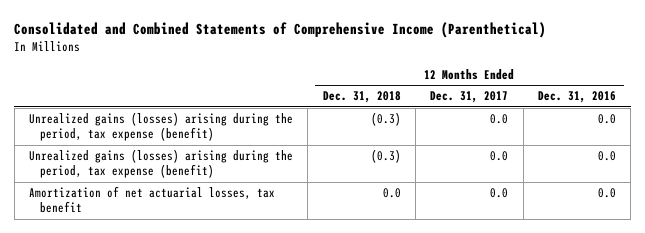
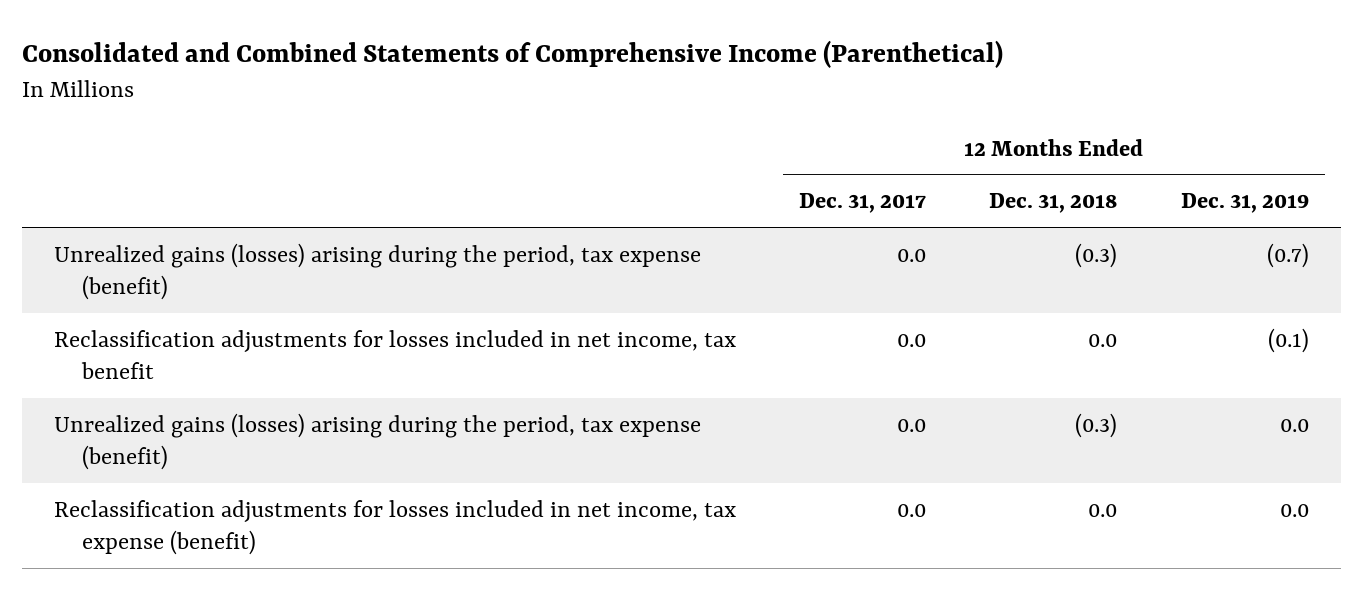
- | 12 Months Ended Dec. 31, 2018 | 12 Months Ended Dec. 31, 2017 | 12 Months Ended Dec. 31, 2016
+ | 12 Months Ended Dec. 31, 2017 | 12 Months Ended Dec. 31, 2018 | 12 Months Ended Dec. 31, 2019
+ Reclassification adjustments for losses included in net income, tax benefit | 0.0 | 0.0 | (0.1)
- Amortization of net actuarial losses, tax benefit | 0.0 | 0.0 | 0.0
+ Reclassification adjustments for losses included in net income, tax expense (benefit) | 0.0 | 0.0 | 0.0

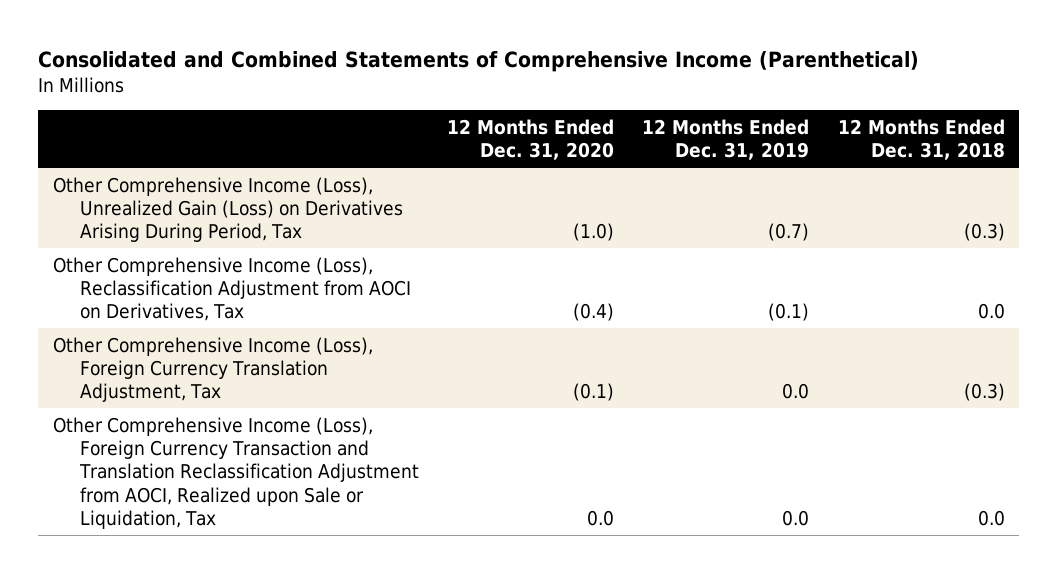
- | 12 Months Ended Dec. 31, 2017 | 12 Months Ended Dec. 31, 2018 | 12 Months Ended Dec. 31, 2019
+ | 12 Months Ended Dec. 31, 2020 | 12 Months Ended Dec. 31, 2019 | 12 Months Ended Dec. 31, 2018
- Unrealized gains (losses) arising during the period, tax expense (benefit) | 0.0 | (0.3) | (0.7)
- Reclassification adjustments for losses included in net income, tax benefit | 0.0 | 0.0 | (0.1)
- Unrealized gains (losses) arising during the period, tax expense (benefit) | 0.0 | (0.3) | 0.0
- Reclassification adjustments for losses included in net income, tax expense (benefit) | 0.0 | 0.0 | 0.0
+ Other Comprehensive Income (Loss), Unrealized Gain (Loss) on Derivatives Arising During Period, Tax | (1.0) | (0.7) | (0.3)
+ Other Comprehensive Income (Loss), Reclassification Adjustment from AOCI on Derivatives, Tax | (0.4) | (0.1) | 0.0
+ Other Comprehensive Income (Loss), Foreign Currency Translation Adjustment, Tax | (0.1) | 0.0 | (0.3)
+ Other Comprehensive Income (Loss), Foreign Currency Transaction and Translation Reclassification Adjustment from AOCI, Realized upon Sale or Liquidation, Tax | 0.0 | 0.0 | 0.0

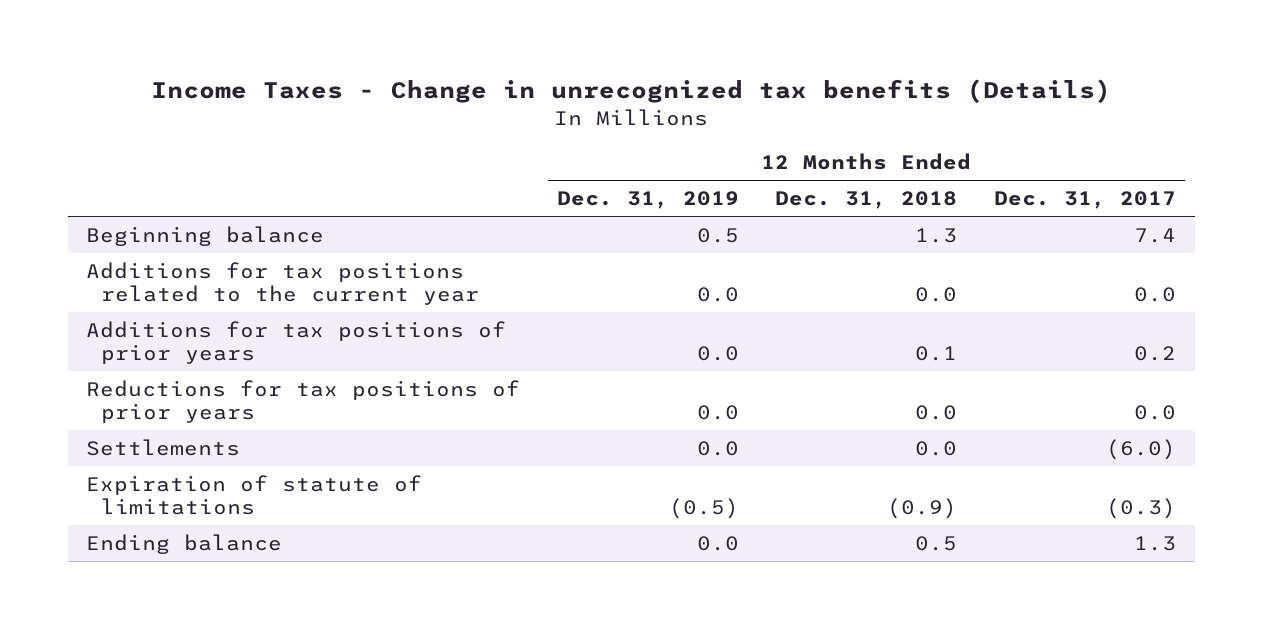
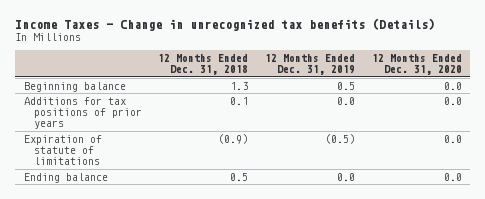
- | 12 Months Ended Dec. 31, 2019 | 12 Months Ended Dec. 31, 2018 | 12 Months Ended Dec. 31, 2017
+ | 12 Months Ended Dec. 31, 2018 | 12 Months Ended Dec. 31, 2019 | 12 Months Ended Dec. 31, 2020
- Additions for tax positions related to the current year | 0.0 | 0.0 | 0.0
- Reductions for tax positions of prior years | 0.0 | 0.0 | 0.0
- Settlements | 0.0 | 0.0 | (6.0)

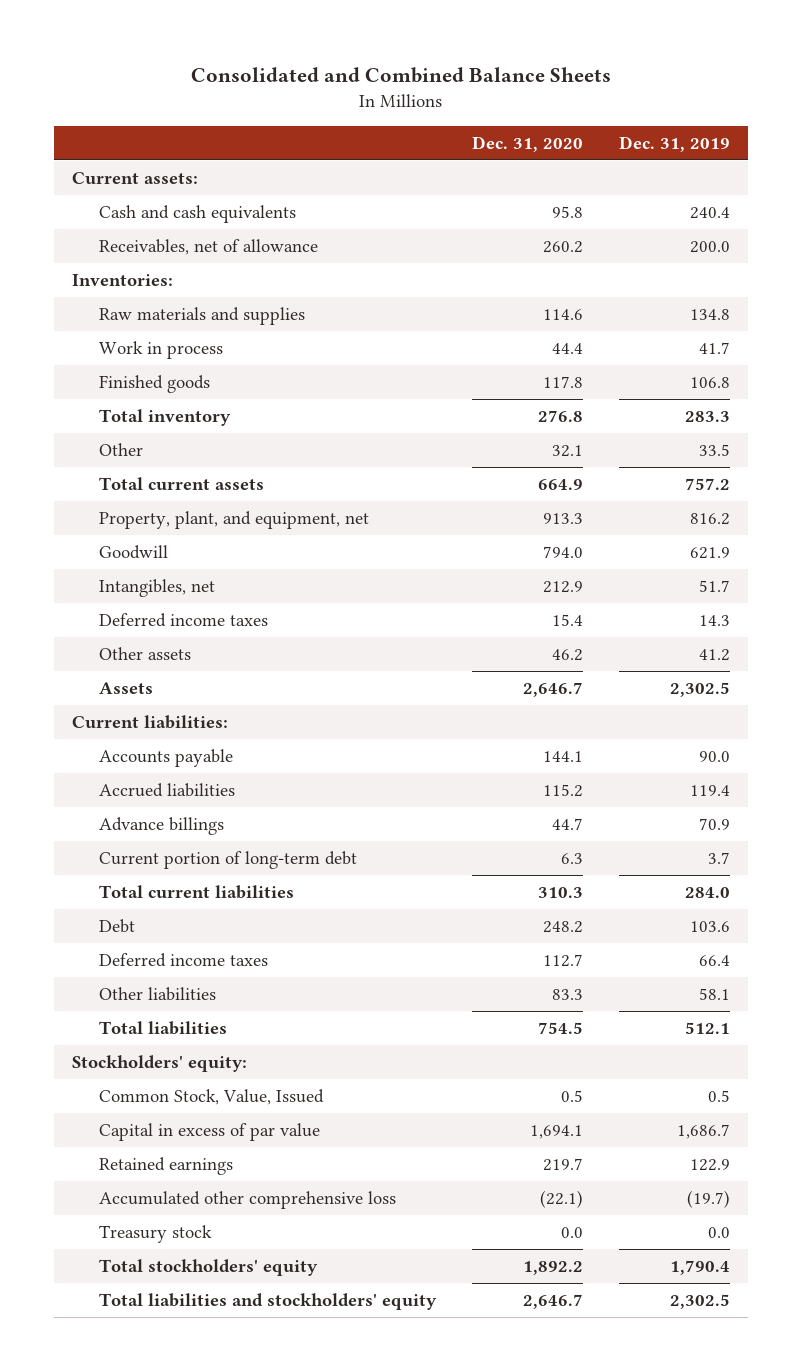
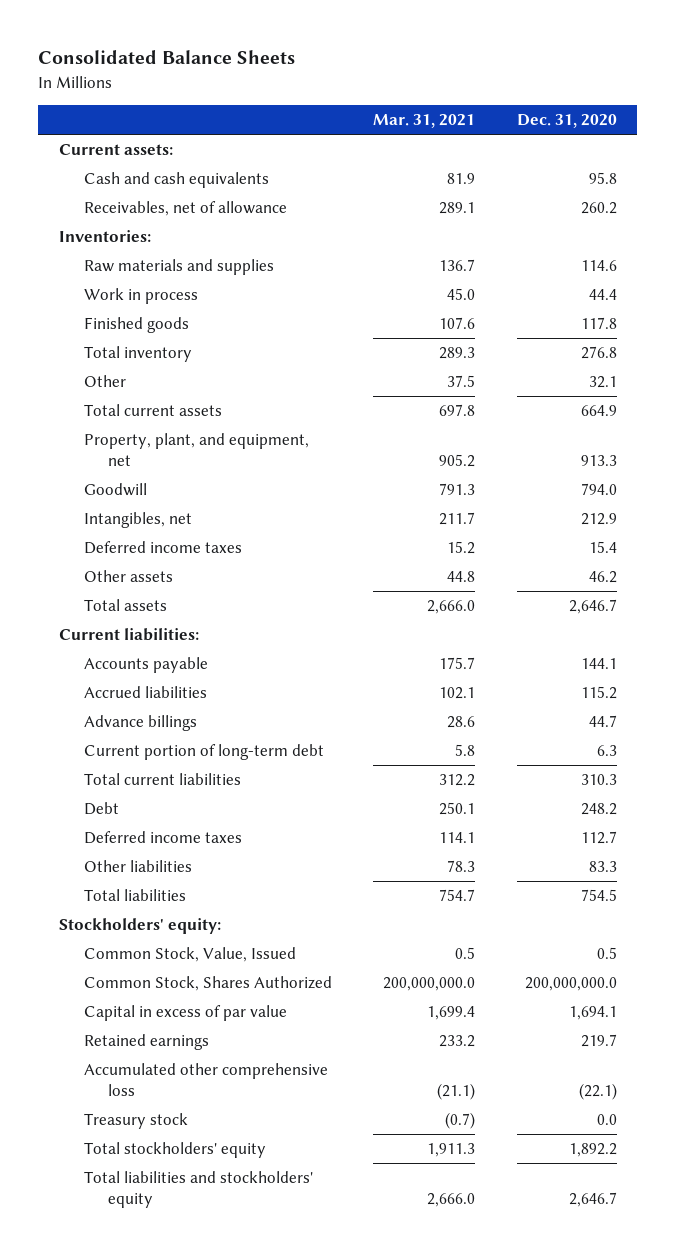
- Consolidated and Combined Balance Sheets
+ Consolidated Balance Sheets
- | Dec. 31, 2020 | Dec. 31, 2019
+ | Mar. 31, 2021 | Dec. 31, 2020
- Assets | 2,646.7 | 2,302.5
+ Total assets | 2,666.0 | 2,646.7
+ Common Stock, Shares Authorized | 200,000,000.0 | 200,000,000.0

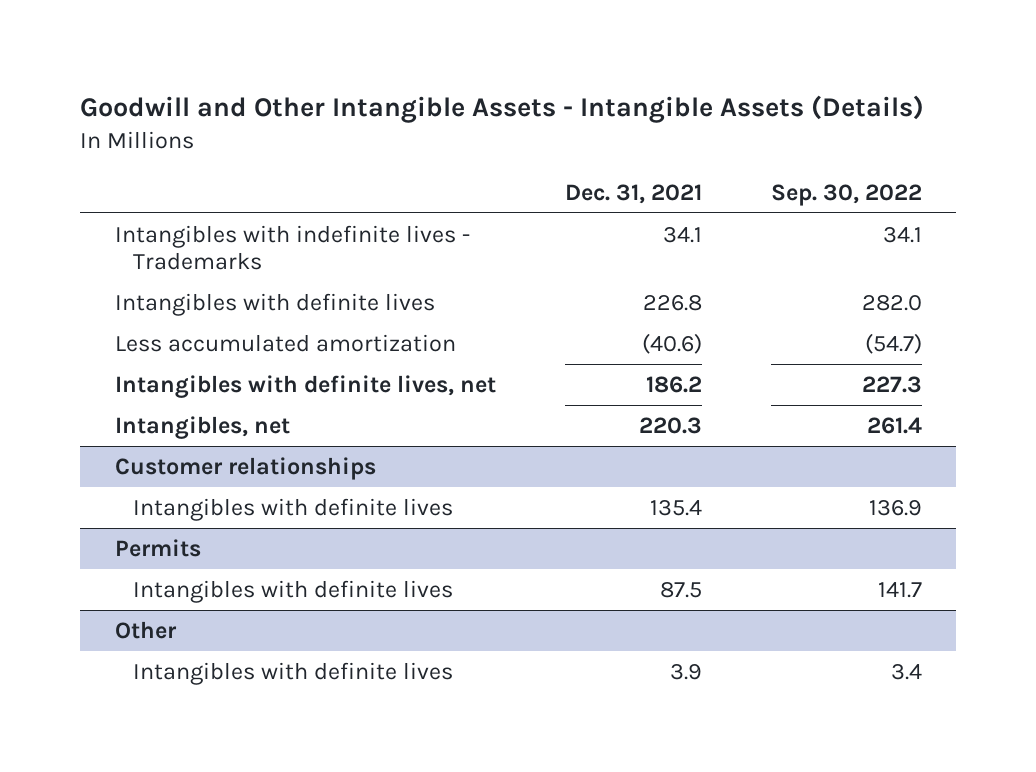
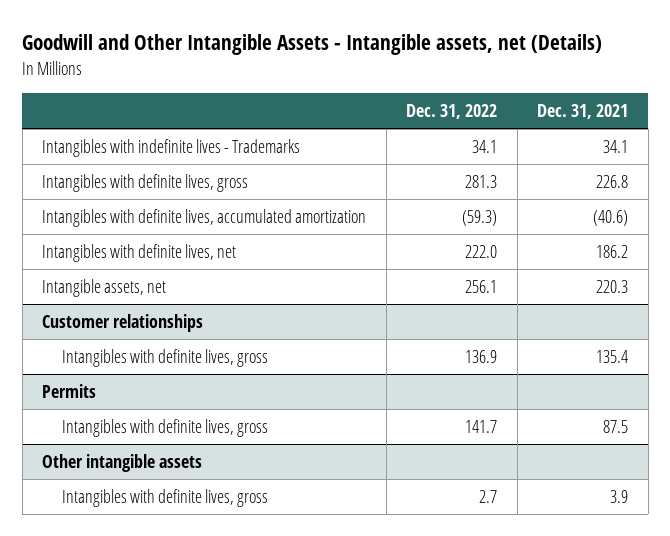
- Goodwill and Other Intangible Assets - Intangible Assets (Details)
+ Goodwill and Other Intangible Assets - Intangible assets, net (Details)
- | Dec. 31, 2021 | Sep. 30, 2022
+ | Dec. 31, 2022 | Dec. 31, 2021
- Intangibles with definite lives | 226.8 | 282.0
- Less accumulated amortization | (40.6) | (54.7)
+ Intangibles with definite lives, gross | 281.3 | 226.8
+ Intangibles with definite lives, accumulated amortization | (59.3) | (40.6)
- Intangibles, net | 220.3 | 261.4
+ Intangible assets, net | 256.1 | 220.3
@ Customer relationships
- Intangibles with definite lives | 135.4 | 136.9
+ Intangibles with definite lives, gross | 136.9 | 135.4
@ Permits
- Intangibles with definite lives | 87.5 | 141.7
- Other
- Intangibles with definite lives | 3.9 | 3.4
@ Permits
+ Intangibles with definite lives, gross | 141.7 | 87.5
+ Other intangible assets
+ Intangibles with definite lives, gross | 2.7 | 3.9

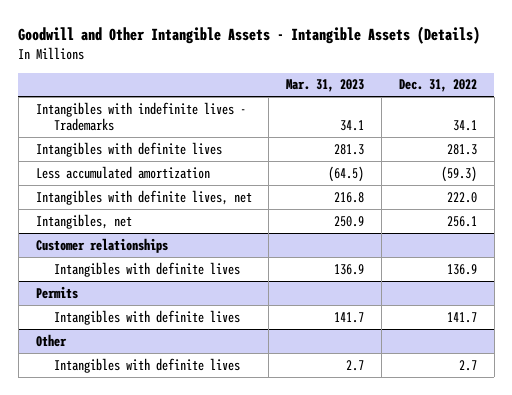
- Goodwill and Other Intangible Assets - Intangible assets, net (Details)
+ Goodwill and Other Intangible Assets - Intangible Assets (Details)
- | Dec. 31, 2022 | Dec. 31, 2021
+ | Mar. 31, 2023 | Dec. 31, 2022
- Intangibles with definite lives, gross | 281.3 | 226.8
- Intangibles with definite lives, accumulated amortization | (59.3) | (40.6)
+ Intangibles with definite lives | 281.3 | 281.3
+ Less accumulated amortization | (64.5) | (59.3)
- Intangible assets, net | 256.1 | 220.3
+ Intangibles, net | 250.9 | 256.1
@ Customer relationships
- Intangibles with definite lives, gross | 136.9 | 135.4
+ Intangibles with definite lives | 136.9 | 136.9
@ Permits
- Intangibles with definite lives, gross | 141.7 | 87.5
- Other intangible assets
- Intangibles with definite lives, gross | 2.7 | 3.9
@ Permits
+ Intangibles with definite lives | 141.7 | 141.7
+ Other
+ Intangibles with definite lives | 2.7 | 2.7

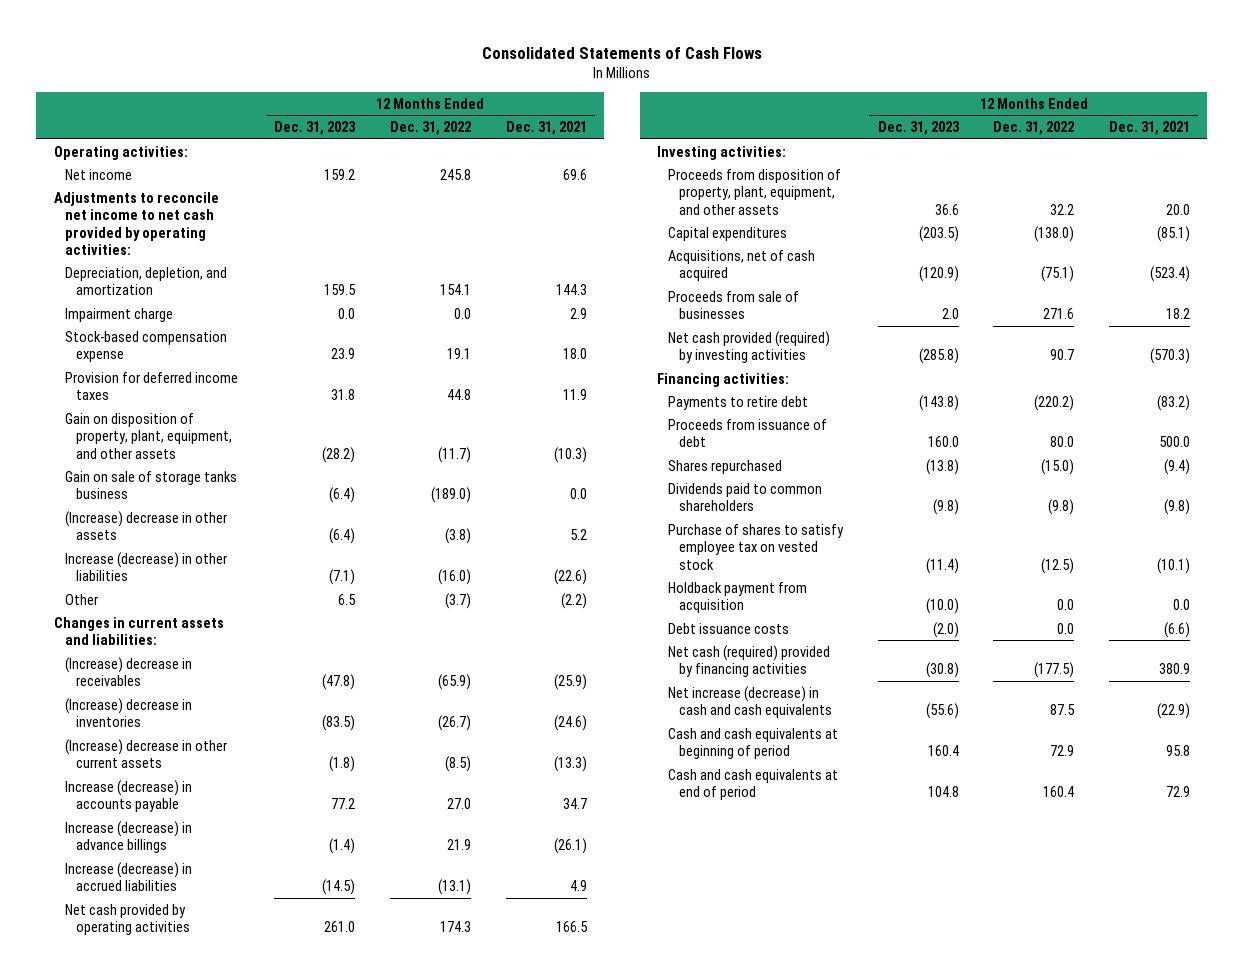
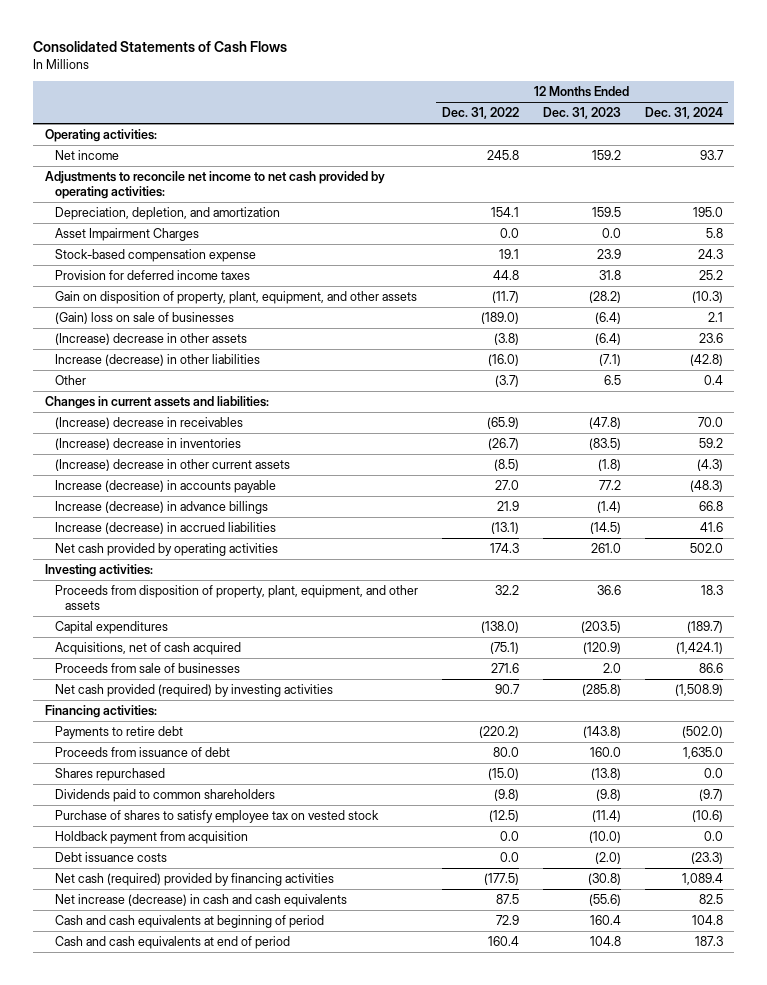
- | 12 Months Ended Dec. 31, 2023 | 12 Months Ended Dec. 31, 2022 | 12 Months Ended Dec. 31, 2021
+ | 12 Months Ended Dec. 31, 2022 | 12 Months Ended Dec. 31, 2023 | 12 Months Ended Dec. 31, 2024
- Impairment charge | 0.0 | 0.0 | 2.9
+ Asset Impairment Charges | 0.0 | 0.0 | 5.8
- Gain on sale of storage tanks business | (6.4) | (189.0) | 0.0
+ (Gain) loss on sale of businesses | (189.0) | (6.4) | 2.1

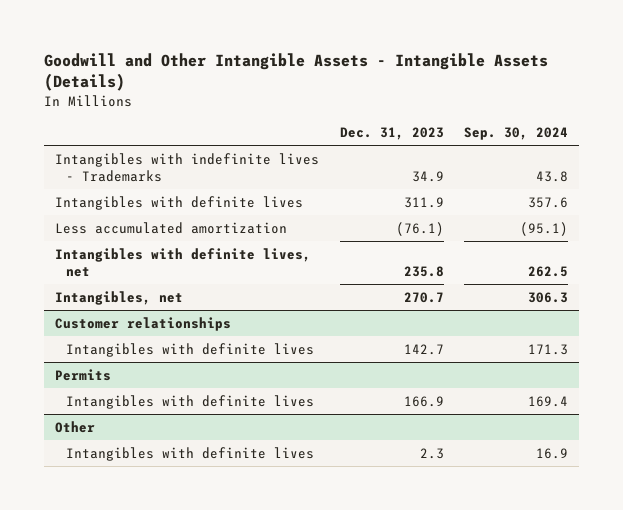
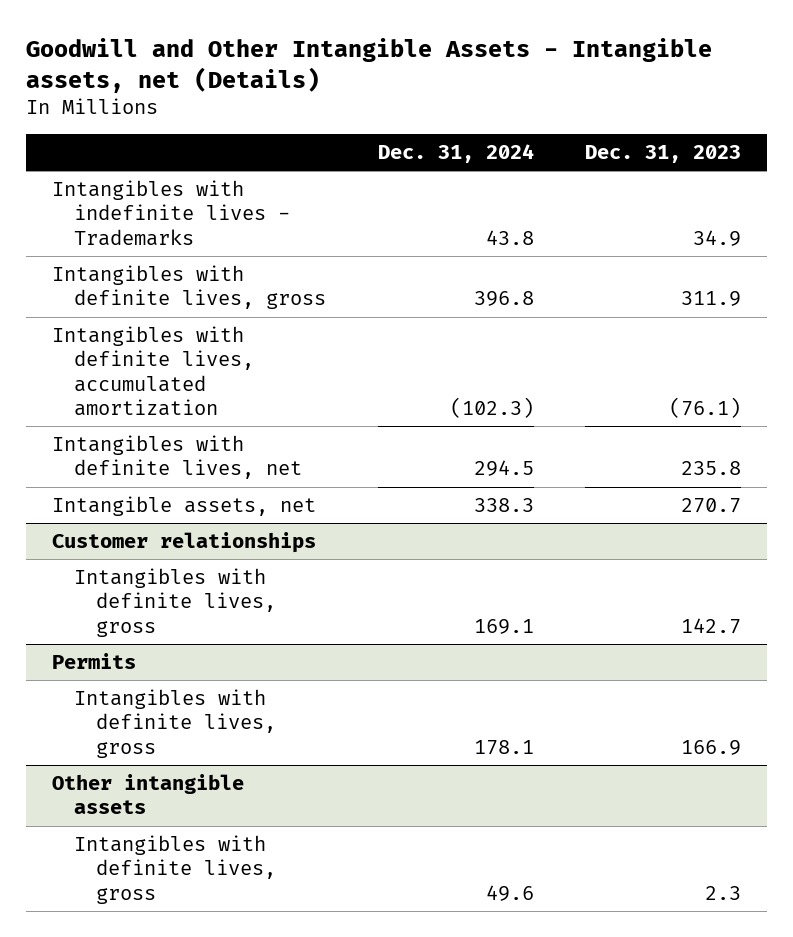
- Goodwill and Other Intangible Assets - Intangible Assets (Details)
+ Goodwill and Other Intangible Assets - Intangible assets, net (Details)
- | Dec. 31, 2023 | Sep. 30, 2024
+ | Dec. 31, 2024 | Dec. 31, 2023
- Intangibles with definite lives | 311.9 | 357.6
- Less accumulated amortization | (76.1) | (95.1)
+ Intangibles with definite lives, gross | 396.8 | 311.9
+ Intangibles with definite lives, accumulated amortization | (102.3) | (76.1)
- Intangibles, net | 270.7 | 306.3
+ Intangible assets, net | 338.3 | 270.7
@ Customer relationships
- Intangibles with definite lives | 142.7 | 171.3
+ Intangibles with definite lives, gross | 169.1 | 142.7
@ Permits
- Intangibles with definite lives | 166.9 | 169.4
- Other
- Intangibles with definite lives | 2.3 | 16.9
@ Permits
+ Intangibles with definite lives, gross | 178.1 | 166.9
+ Other intangible assets
+ Intangibles with definite lives, gross | 49.6 | 2.3

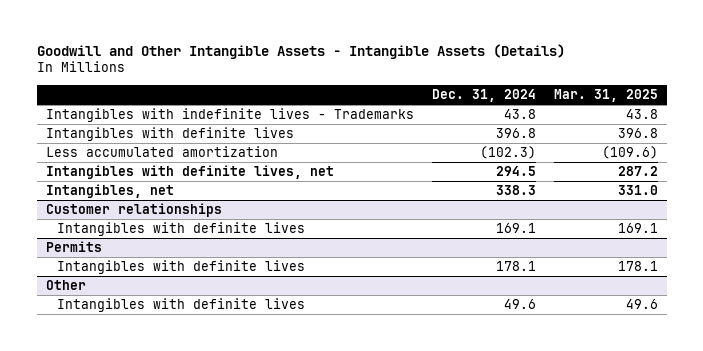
- Goodwill and Other Intangible Assets - Intangible assets, net (Details)
+ Goodwill and Other Intangible Assets - Intangible Assets (Details)
- | Dec. 31, 2024 | Dec. 31, 2023
+ | Dec. 31, 2024 | Mar. 31, 2025
- Intangibles with definite lives, gross | 396.8 | 311.9
- Intangibles with definite lives, accumulated amortization | (102.3) | (76.1)
+ Intangibles with definite lives | 396.8 | 396.8
+ Less accumulated amortization | (102.3) | (109.6)
- Intangible assets, net | 338.3 | 270.7
+ Intangibles, net | 338.3 | 331.0
@ Customer relationships
- Intangibles with definite lives, gross | 169.1 | 142.7
+ Intangibles with definite lives | 169.1 | 169.1
@ Permits
- Intangibles with definite lives, gross | 178.1 | 166.9
- Other intangible assets
- Intangibles with definite lives, gross | 49.6 | 2.3
@ Permits
+ Intangibles with definite lives | 178.1 | 178.1
+ Other
+ Intangibles with definite lives | 49.6 | 49.6

